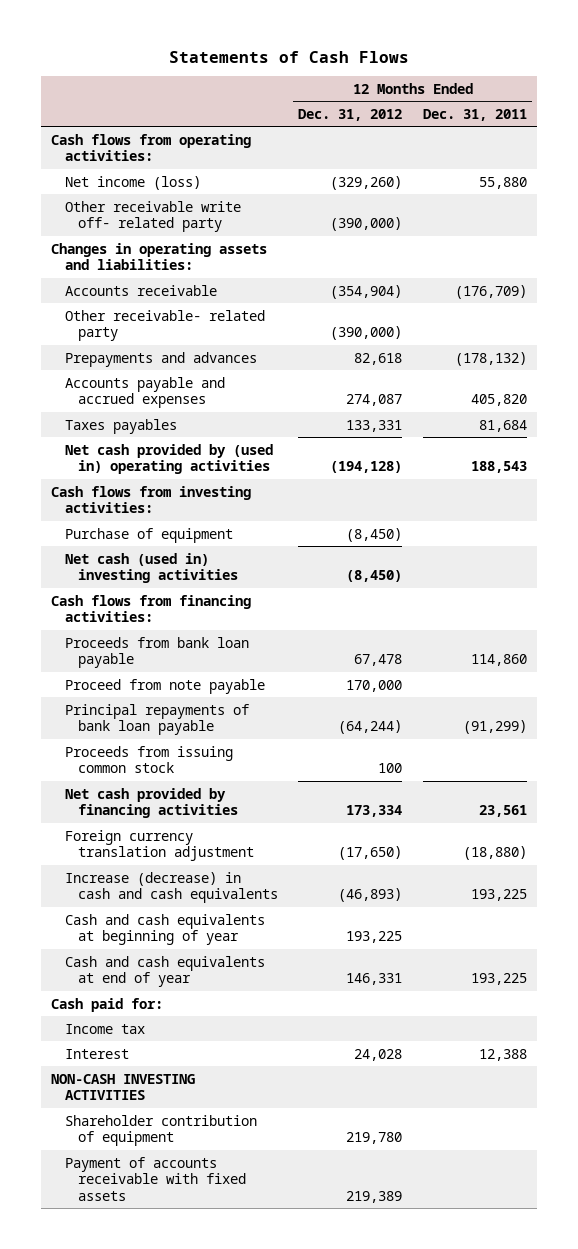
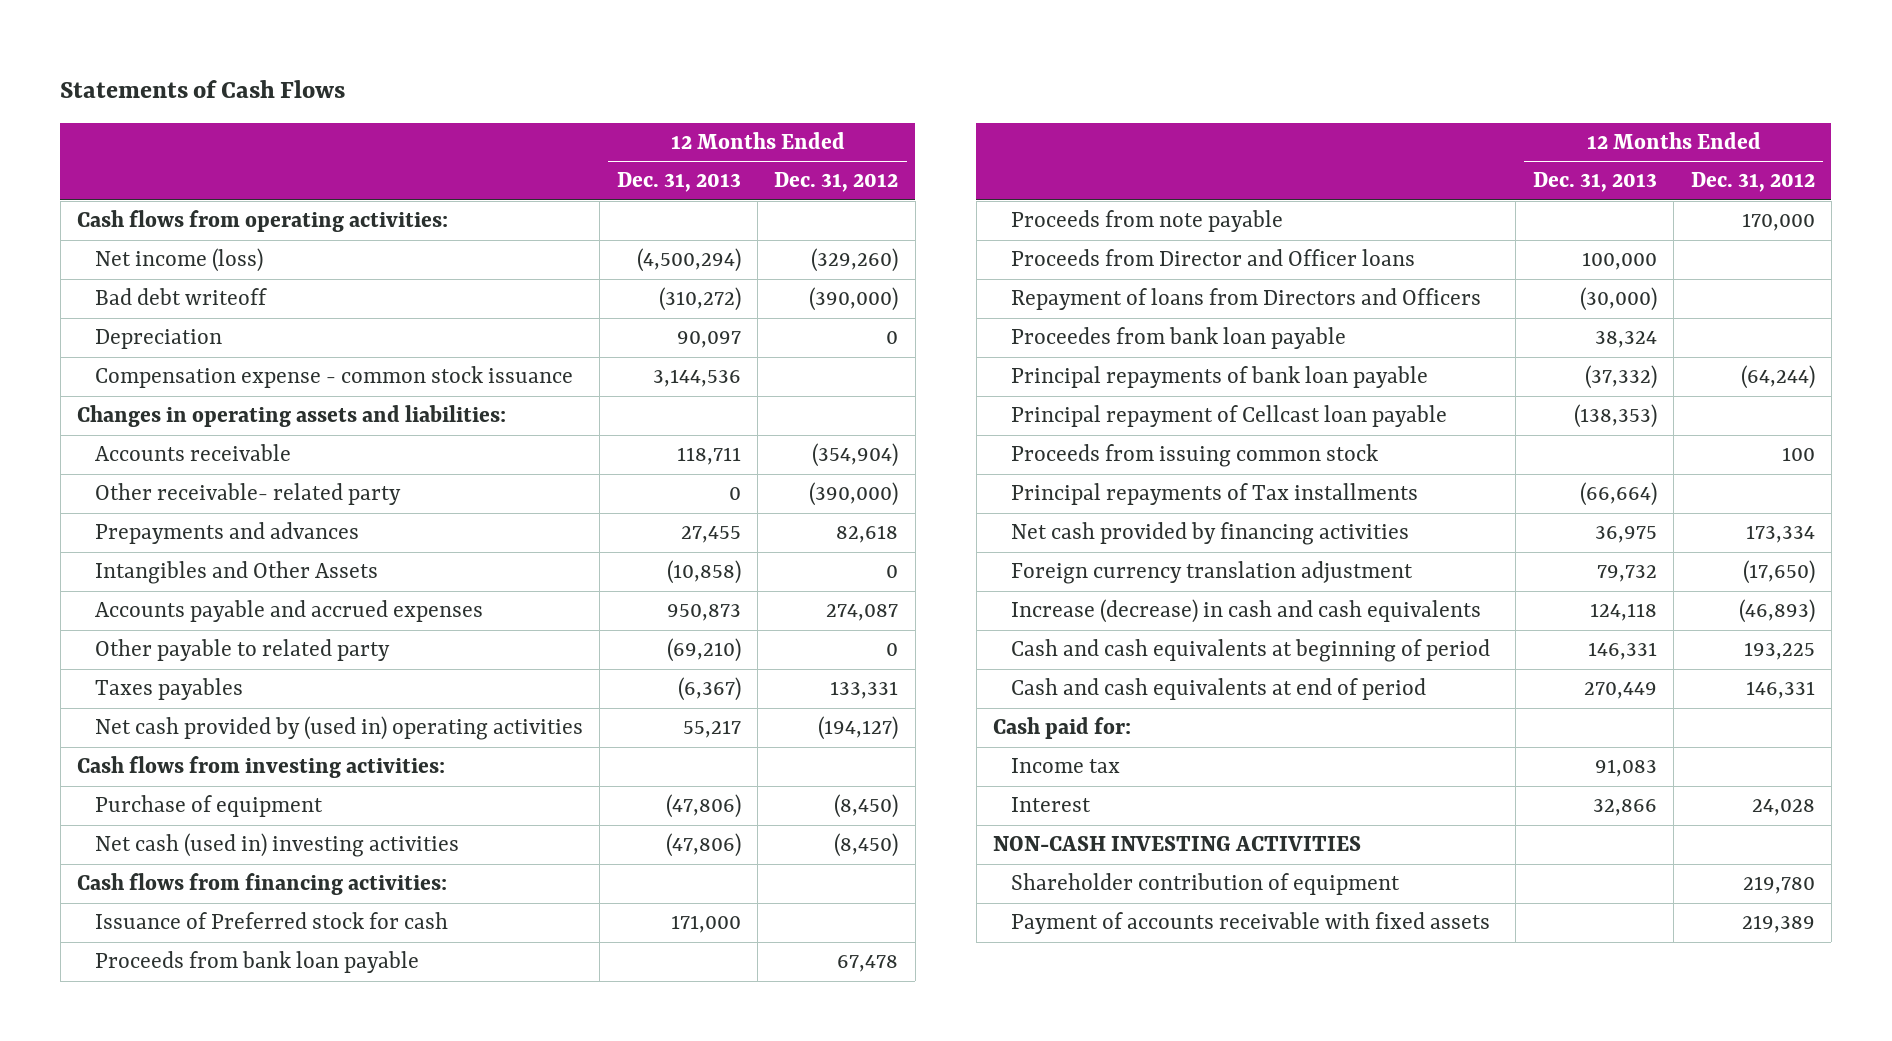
- | 12 Months Ended Dec. 31, 2012 | 12 Months Ended Dec. 31, 2011
+ | 12 Months Ended Dec. 31, 2013 | 12 Months Ended Dec. 31, 2012
- Other receivable write off- related party | (390,000) |
+ Bad debt writeoff | (310,272) | (390,000)
+ Depreciation | 90,097 | 0
+ Compensation expense - common stock issuance | 3,144,536 |
+ Intangibles and Other Assets | (10,858) | 0
+ Other payable to related party | (69,210) | 0
- Net cash provided by (used in) operating activities | (194,128) | 188,543
+ Net cash provided by (used in) operating activities | 55,217 | (194,127)
+ Issuance of Preferred stock for cash | 171,000 |
- Proceed from note payable | 170,000 |
+ Proceeds from note payable | | 170,000
+ Proceeds from Director and Officer loans | 100,000 |
+ Repayment of loans from Directors and Officers | (30,000) |
+ Proceedes from bank loan payable | 38,324 |
+ Principal repayment of Cellcast loan payable | (138,353) |
+ Principal repayments of Tax installments | (66,664) |
- Cash and cash equivalents at beginning of year | 193,225 |
- Cash and cash equivalents at end of year | 146,331 | 193,225
+ Cash and cash equivalents at beginning of period | 146,331 | 193,225
+ Cash and cash equivalents at end of period | 270,449 | 146,331

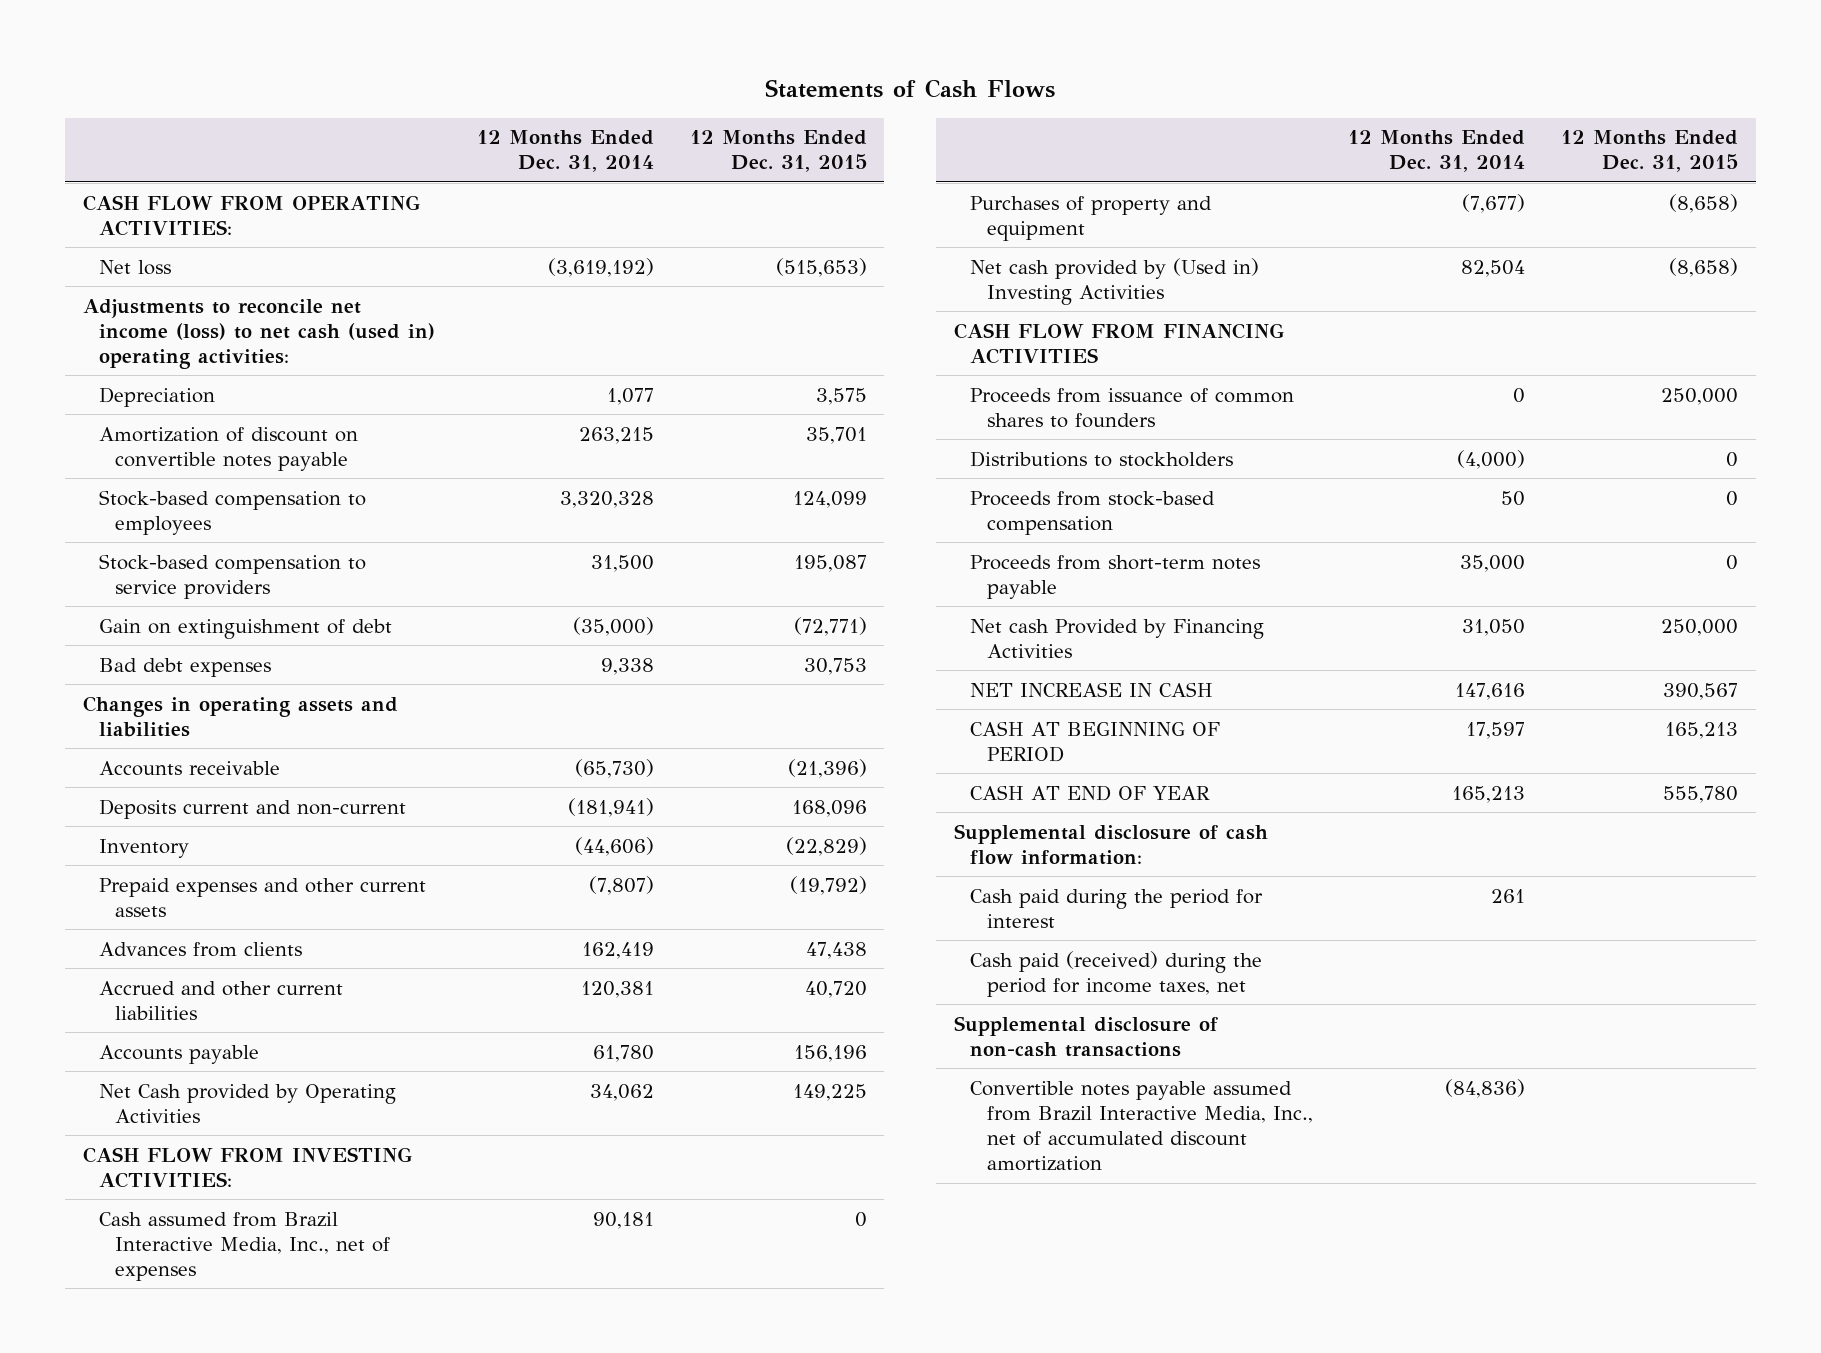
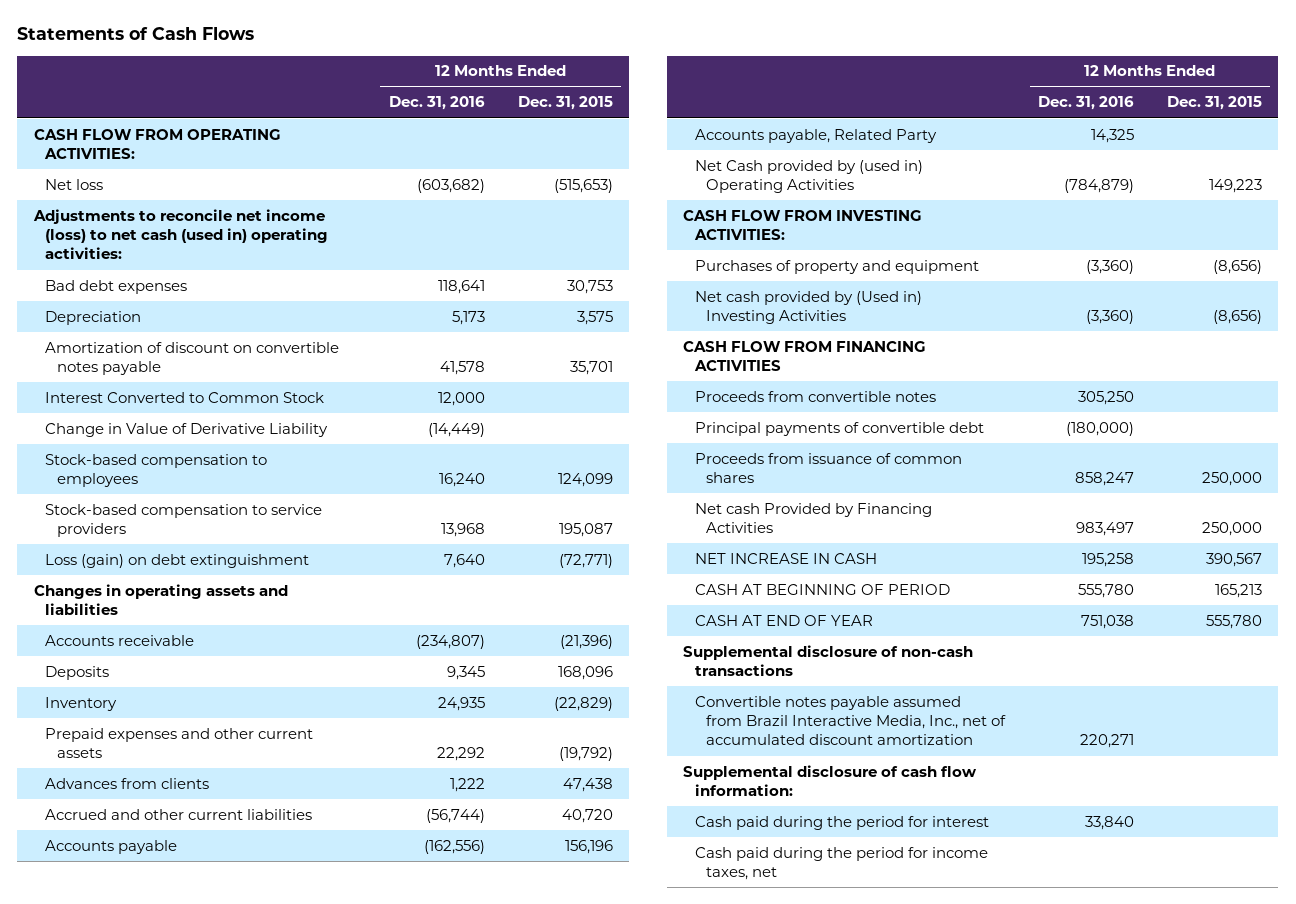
- | 12 Months Ended Dec. 31, 2014 | 12 Months Ended Dec. 31, 2015
+ | 12 Months Ended Dec. 31, 2016 | 12 Months Ended Dec. 31, 2015
moved up: Bad debt expenses | 118,641 | 30,753
+ Interest Converted to Common Stock | 12,000 |
+ Change in Value of Derivative Liability | (14,449) |
- Gain on extinguishment of debt | (35,000) | (72,771)
+ Loss (gain) on debt extinguishment | 7,640 | (72,771)
- Deposits current and non-current | (181,941) | 168,096
+ Deposits | 9,345 | 168,096
- Net Cash provided by Operating Activities | 34,062 | 149,225
+ Accounts payable, Related Party | 14,325 |
+ Net Cash provided by (used in) Operating Activities | (784,879) | 149,223
- Cash assumed from Brazil Interactive Media, Inc., net of expenses | 90,181 | 0
- Purchases of property and equipment | (7,677) | (8,658)
- Net cash provided by (Used in) Investing Activities | 82,504 | (8,658)
+ Purchases of property and equipment | (3,360) | (8,656)
+ Net cash provided by (Used in) Investing Activities | (3,360) | (8,656)
- Proceeds from issuance of common shares to founders | 0 | 250,000
- Distributions to stockholders | (4,000) | 0
- Proceeds from stock-based compensation | 50 | 0
- Proceeds from short-term notes payable | 35,000 | 0
+ Proceeds from convertible notes | 305,250 |
+ Principal payments of convertible debt | (180,000) |
+ Proceeds from issuance of common shares | 858,247 | 250,000
- Cash paid (received) during the period for income taxes, net
moved down: Supplemental disclosure of cash flow information:
moved down: Cash paid during the period for interest | 33,840 |
+ Cash paid during the period for income taxes, net

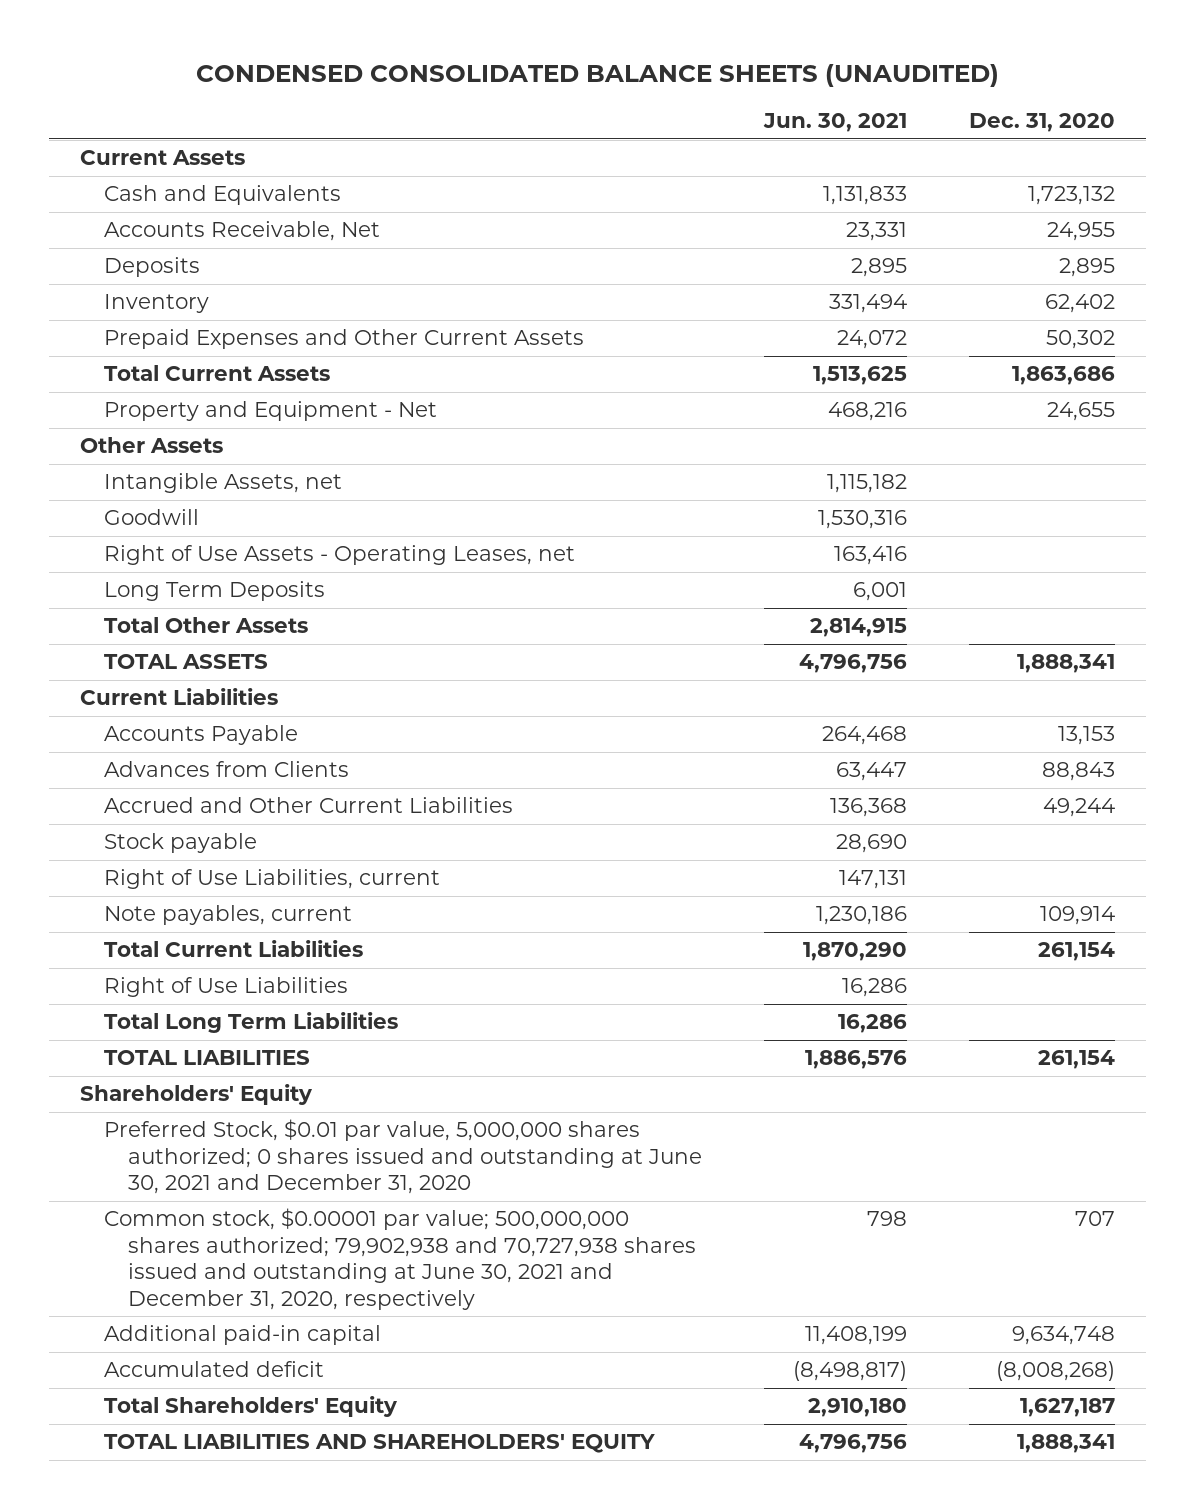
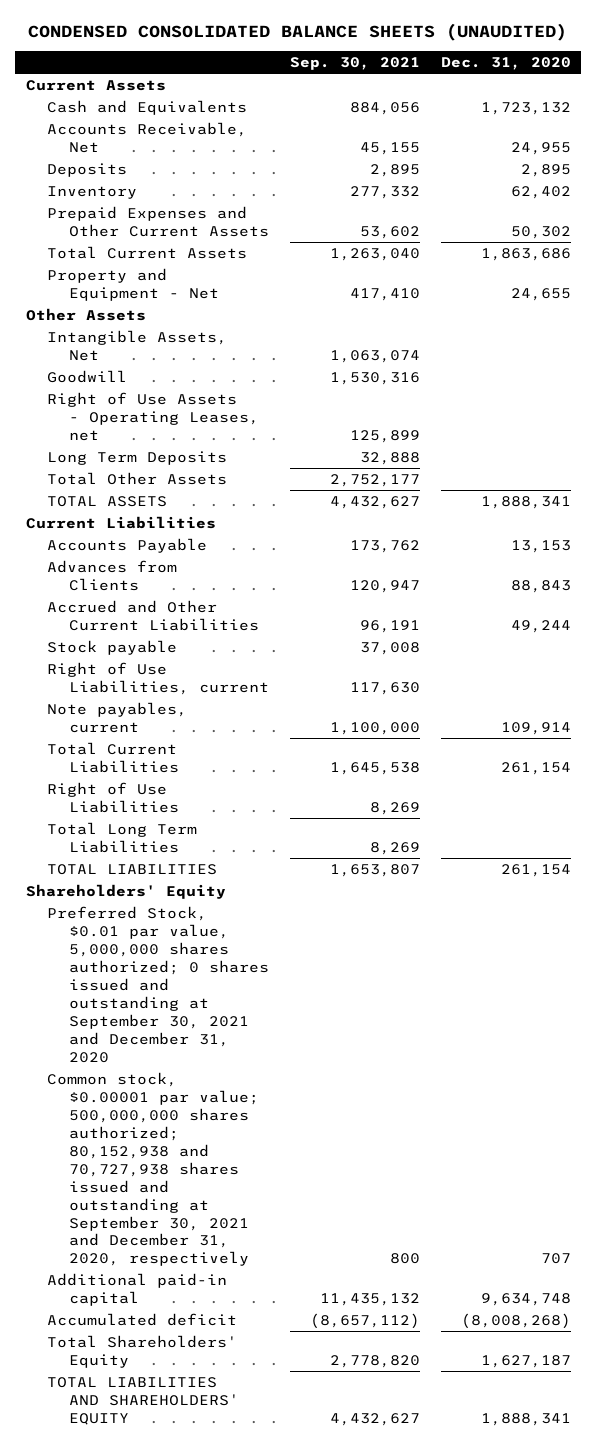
- | Jun. 30, 2021 | Dec. 31, 2020
+ | Sep. 30, 2021 | Dec. 31, 2020
- Intangible Assets, net | 1,115,182 |
+ Intangible Assets, Net | 1,063,074 |
- Preferred Stock, $0.01 par value, 5,000,000 shares authorized; 0 shares issued and outstanding at June 30, 2021 and December 31, 2020
- Common stock, $0.00001 par value; 500,000,000 shares authorized; 79,902,938 and 70,727,938 shares issued and outstanding at June 30, 2021 and December 31, 2020, respectively | 798 | 707
+ Preferred Stock, $0.01 par value, 5,000,000 shares authorized; 0 shares issued and outstanding at September 30, 2021 and December 31, 2020
+ Common stock, $0.00001 par value; 500,000,000 shares authorized; 80,152,938 and 70,727,938 shares issued and outstanding at September 30, 2021 and December 31, 2020, respectively | 800 | 707

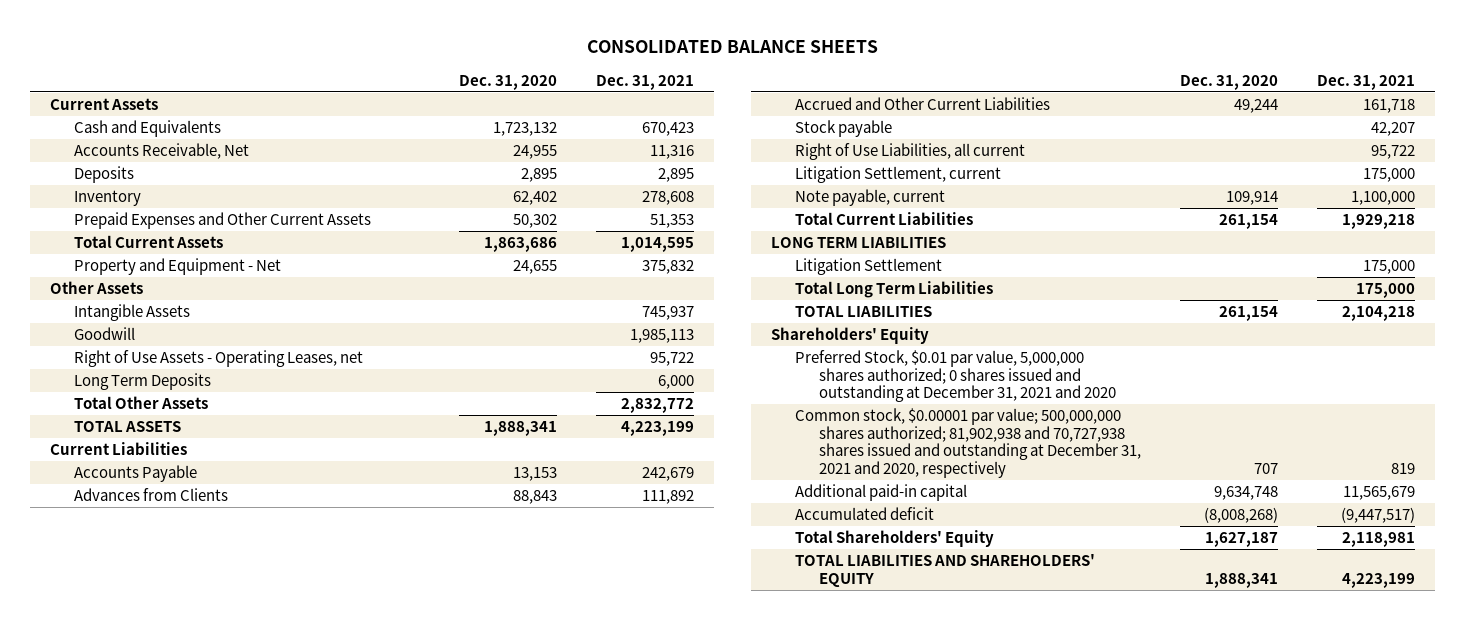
- CONDENSED CONSOLIDATED BALANCE SHEETS (UNAUDITED)
+ CONSOLIDATED BALANCE SHEETS
- | Sep. 30, 2021 | Dec. 31, 2020
+ | Dec. 31, 2020 | Dec. 31, 2021
- Intangible Assets, Net | 1,063,074 |
+ Intangible Assets | | 745,937
- Right of Use Liabilities, current | 117,630 |
- Note payables, current | 1,100,000 | 109,914
+ Right of Use Liabilities, all current | | 95,722
+ Litigation Settlement, current | | 175,000
+ Note payable, current | 109,914 | 1,100,000
- Right of Use Liabilities | 8,269 |
+ LONG TERM LIABILITIES
+ Litigation Settlement | | 175,000
- Preferred Stock, $0.01 par value, 5,000,000 shares authorized; 0 shares issued and outstanding at September 30, 2021 and December 31, 2020
- Common stock, $0.00001 par value; 500,000,000 shares authorized; 80,152,938 and 70,727,938 shares issued and outstanding at September 30, 2021 and December 31, 2020, respectively | 800 | 707
+ Preferred Stock, $0.01 par value, 5,000,000 shares authorized; 0 shares issued and outstanding at December 31, 2021 and 2020
+ Common stock, $0.00001 par value; 500,000,000 shares authorized; 81,902,938 and 70,727,938 shares issued and outstanding at December 31, 2021 and 2020, respectively | 707 | 819

